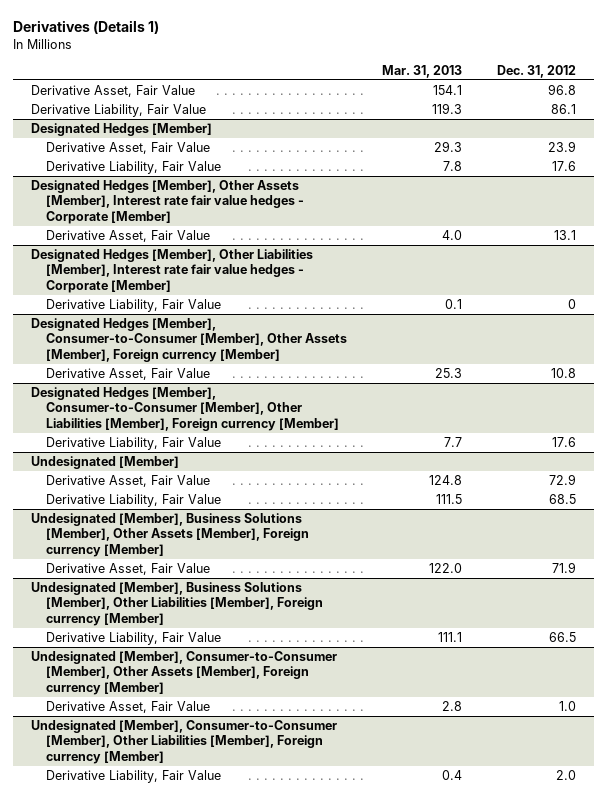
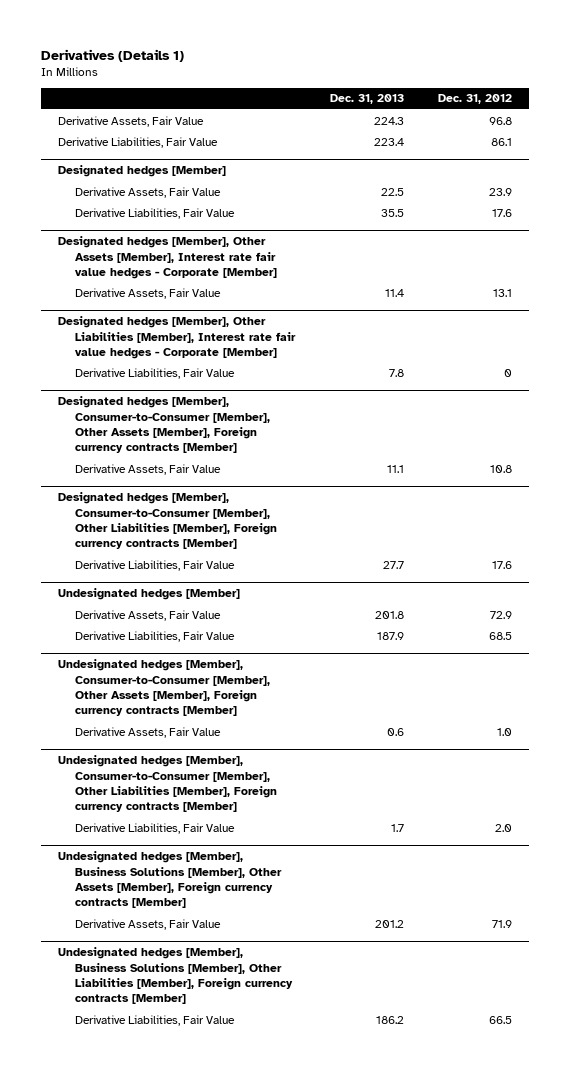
- | Mar. 31, 2013 | Dec. 31, 2012
+ | Dec. 31, 2013 | Dec. 31, 2012
- Derivative Asset, Fair Value | 154.1 | 96.8
- Derivative Liability, Fair Value | 119.3 | 86.1
- Designated Hedges [Member]
- Derivative Asset, Fair Value | 29.3 | 23.9
- Derivative Liability, Fair Value | 7.8 | 17.6
- Designated Hedges [Member], Other Assets [Member], Interest rate fair value hedges - Corporate [Member]
- Derivative Asset, Fair Value | 4.0 | 13.1
- Designated Hedges [Member], Other Liabilities [Member], Interest rate fair value hedges - Corporate [Member]
- Derivative Liability, Fair Value | 0.1 | 0
- Designated Hedges [Member], Consumer-to-Consumer [Member], Other Assets [Member], Foreign currency [Member]
- Derivative Asset, Fair Value | 25.3 | 10.8
- Designated Hedges [Member], Consumer-to-Consumer [Member], Other Liabilities [Member], Foreign currency [Member]
- Derivative Liability, Fair Value | 7.7 | 17.6
- Undesignated [Member]
- Derivative Asset, Fair Value | 124.8 | 72.9
- Derivative Liability, Fair Value | 111.5 | 68.5
- Undesignated [Member], Business Solutions [Member], Other Assets [Member], Foreign currency [Member]
- Derivative Asset, Fair Value | 122.0 | 71.9
- Undesignated [Member], Business Solutions [Member], Other Liabilities [Member], Foreign currency [Member]
- Derivative Liability, Fair Value | 111.1 | 66.5
- Undesignated [Member], Consumer-to-Consumer [Member], Other Assets [Member], Foreign currency [Member]
- Derivative Asset, Fair Value | 2.8 | 1.0
- Undesignated [Member], Consumer-to-Consumer [Member], Other Liabilities [Member], Foreign currency [Member]
- Derivative Liability, Fair Value | 0.4 | 2.0
+ Derivative Assets, Fair Value | 224.3 | 96.8
+ Derivative Liabilities, Fair Value | 223.4 | 86.1
+ Designated hedges [Member]
+ Derivative Assets, Fair Value | 22.5 | 23.9
+ Derivative Liabilities, Fair Value | 35.5 | 17.6
+ Designated hedges [Member], Other Assets [Member], Interest rate fair value hedges - Corporate [Member]
+ Derivative Assets, Fair Value | 11.4 | 13.1
+ Designated hedges [Member], Other Liabilities [Member], Interest rate fair value hedges - Corporate [Member]
+ Derivative Liabilities, Fair Value | 7.8 | 0
+ Designated hedges [Member], Consumer-to-Consumer [Member], Other Assets [Member], Foreign currency contracts [Member]
+ Derivative Assets, Fair Value | 11.1 | 10.8
+ Designated hedges [Member], Consumer-to-Consumer [Member], Other Liabilities [Member], Foreign currency contracts [Member]
+ Derivative Liabilities, Fair Value | 27.7 | 17.6
+ Undesignated hedges [Member]
+ Derivative Assets, Fair Value | 201.8 | 72.9
+ Derivative Liabilities, Fair Value | 187.9 | 68.5
+ Undesignated hedges [Member], Consumer-to-Consumer [Member], Other Assets [Member], Foreign currency contracts [Member]
+ Derivative Assets, Fair Value | 0.6 | 1.0
+ Undesignated hedges [Member], Consumer-to-Consumer [Member], Other Liabilities [Member], Foreign currency contracts [Member]
+ Derivative Liabilities, Fair Value | 1.7 | 2.0
+ Undesignated hedges [Member], Business Solutions [Member], Other Assets [Member], Foreign currency contracts [Member]
+ Derivative Assets, Fair Value | 201.2 | 71.9
+ Undesignated hedges [Member], Business Solutions [Member], Other Liabilities [Member], Foreign currency contracts [Member]
+ Derivative Liabilities, Fair Value | 186.2 | 66.5

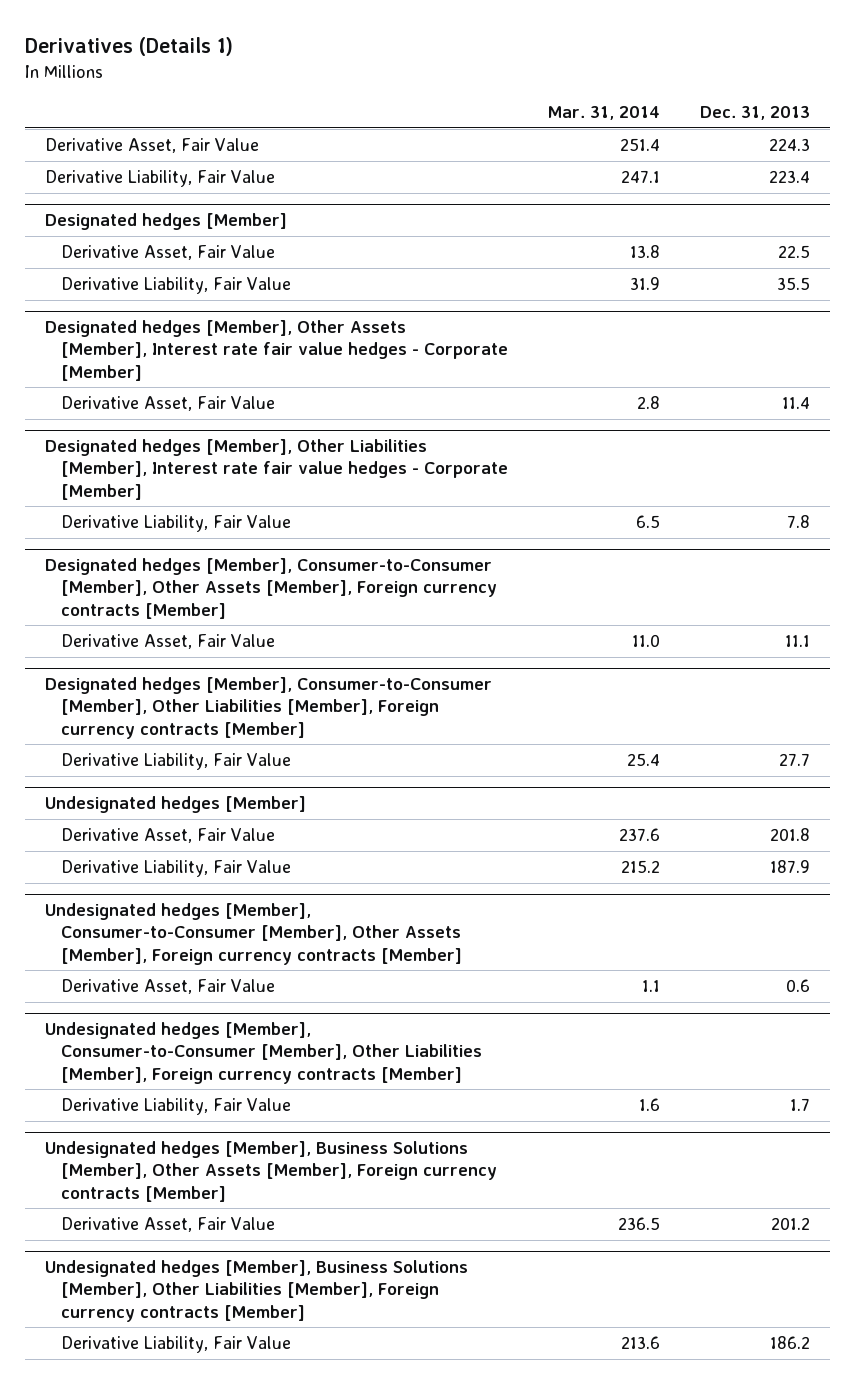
- | Dec. 31, 2013 | Dec. 31, 2012
+ | Mar. 31, 2014 | Dec. 31, 2013
- Derivative Assets, Fair Value | 224.3 | 96.8
- Derivative Liabilities, Fair Value | 223.4 | 86.1
+ Derivative Asset, Fair Value | 251.4 | 224.3
+ Derivative Liability, Fair Value | 247.1 | 223.4
@ Designated hedges [Member]
- Derivative Assets, Fair Value | 22.5 | 23.9
- Derivative Liabilities, Fair Value | 35.5 | 17.6
+ Derivative Asset, Fair Value | 13.8 | 22.5
+ Derivative Liability, Fair Value | 31.9 | 35.5
@ Designated hedges [Member], Other Assets [Member], Interest rate fair value hedges - Corporate [Member]
- Derivative Assets, Fair Value | 11.4 | 13.1
+ Derivative Asset, Fair Value | 2.8 | 11.4
@ Designated hedges [Member], Other Liabilities [Member], Interest rate fair value hedges - Corporate [Member]
- Derivative Liabilities, Fair Value | 7.8 | 0
+ Derivative Liability, Fair Value | 6.5 | 7.8
@ Designated hedges [Member], Consumer-to-Consumer [Member], Other Assets [Member], Foreign currency contracts [Member]
- Derivative Assets, Fair Value | 11.1 | 10.8
+ Derivative Asset, Fair Value | 11.0 | 11.1
@ Designated hedges [Member], Consumer-to-Consumer [Member], Other Liabilities [Member], Foreign currency contracts [Member]
- Derivative Liabilities, Fair Value | 27.7 | 17.6
+ Derivative Liability, Fair Value | 25.4 | 27.7
@ Undesignated hedges [Member]
- Derivative Assets, Fair Value | 201.8 | 72.9
- Derivative Liabilities, Fair Value | 187.9 | 68.5
+ Derivative Asset, Fair Value | 237.6 | 201.8
+ Derivative Liability, Fair Value | 215.2 | 187.9
@ Undesignated hedges [Member], Consumer-to-Consumer [Member], Other Assets [Member], Foreign currency contracts [Member]
- Derivative Assets, Fair Value | 0.6 | 1.0
+ Derivative Asset, Fair Value | 1.1 | 0.6
@ Undesignated hedges [Member], Consumer-to-Consumer [Member], Other Liabilities [Member], Foreign currency contracts [Member]
- Derivative Liabilities, Fair Value | 1.7 | 2.0
+ Derivative Liability, Fair Value | 1.6 | 1.7
@ Undesignated hedges [Member], Business Solutions [Member], Other Assets [Member], Foreign currency contracts [Member]
- Derivative Assets, Fair Value | 201.2 | 71.9
+ Derivative Asset, Fair Value | 236.5 | 201.2
@ Undesignated hedges [Member], Business Solutions [Member], Other Liabilities [Member], Foreign currency contracts [Member]
- Derivative Liabilities, Fair Value | 186.2 | 66.5
+ Derivative Liability, Fair Value | 213.6 | 186.2

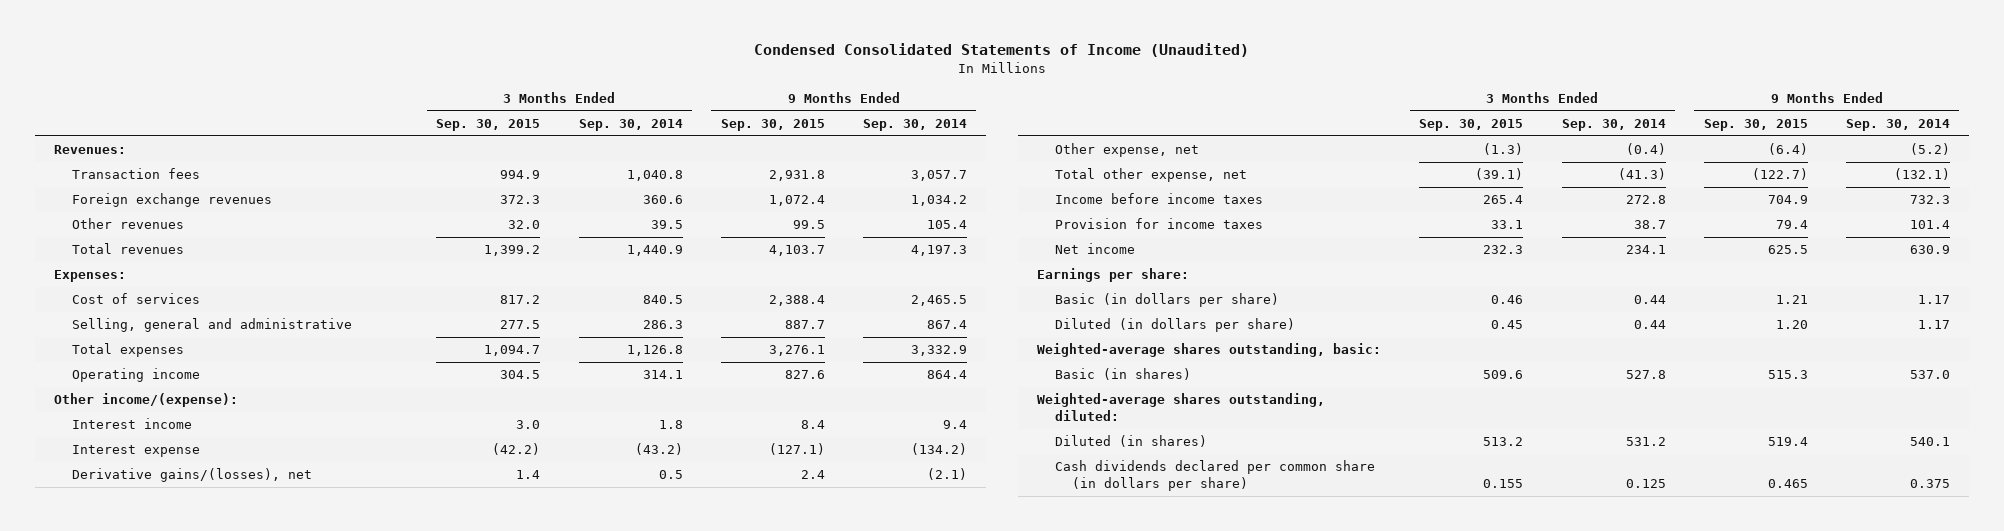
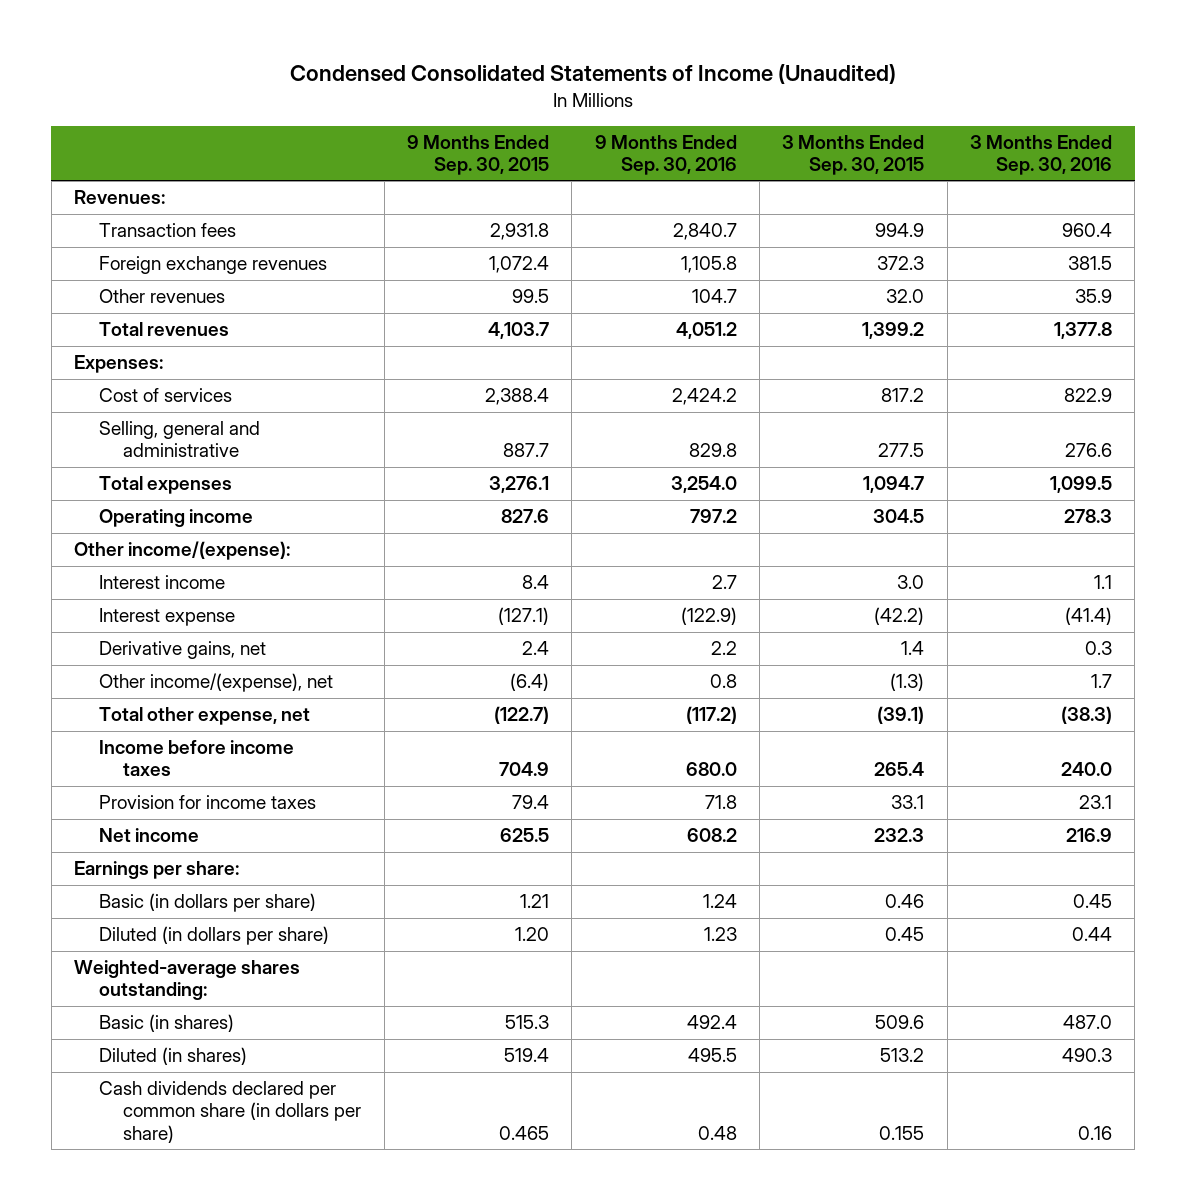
- | 3 Months Ended Sep. 30, 2015 | 3 Months Ended Sep. 30, 2014 | 9 Months Ended Sep. 30, 2015 | 9 Months Ended Sep. 30, 2014
+ | 9 Months Ended Sep. 30, 2015 | 9 Months Ended Sep. 30, 2016 | 3 Months Ended Sep. 30, 2015 | 3 Months Ended Sep. 30, 2016
- Derivative gains/(losses), net | 1.4 | 0.5 | 2.4 | (2.1)
- Other expense, net | (1.3) | (0.4) | (6.4) | (5.2)
+ Derivative gains, net | 2.4 | 2.2 | 1.4 | 0.3
+ Other income/(expense), net | (6.4) | 0.8 | (1.3) | 1.7
- Weighted-average shares outstanding, basic:
+ Weighted-average shares outstanding:
- Weighted-average shares outstanding, diluted:

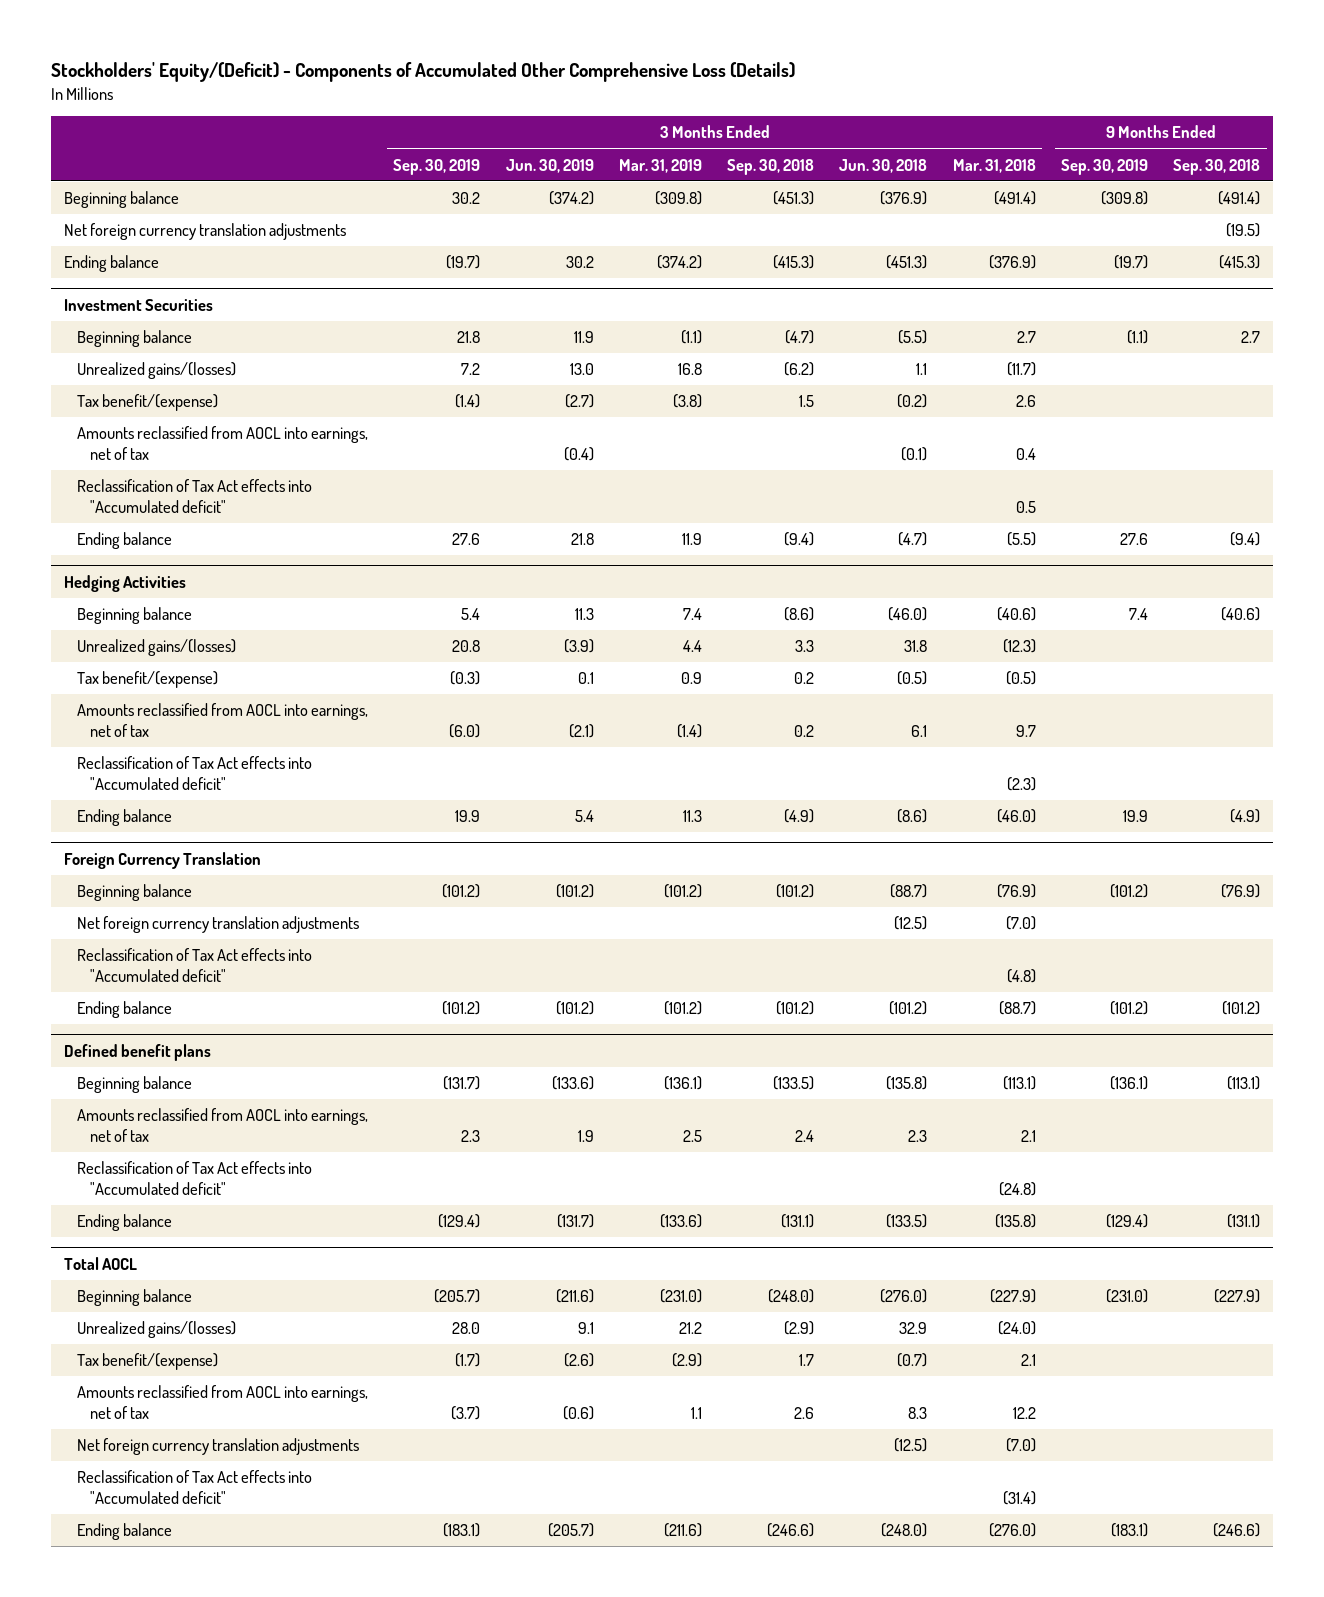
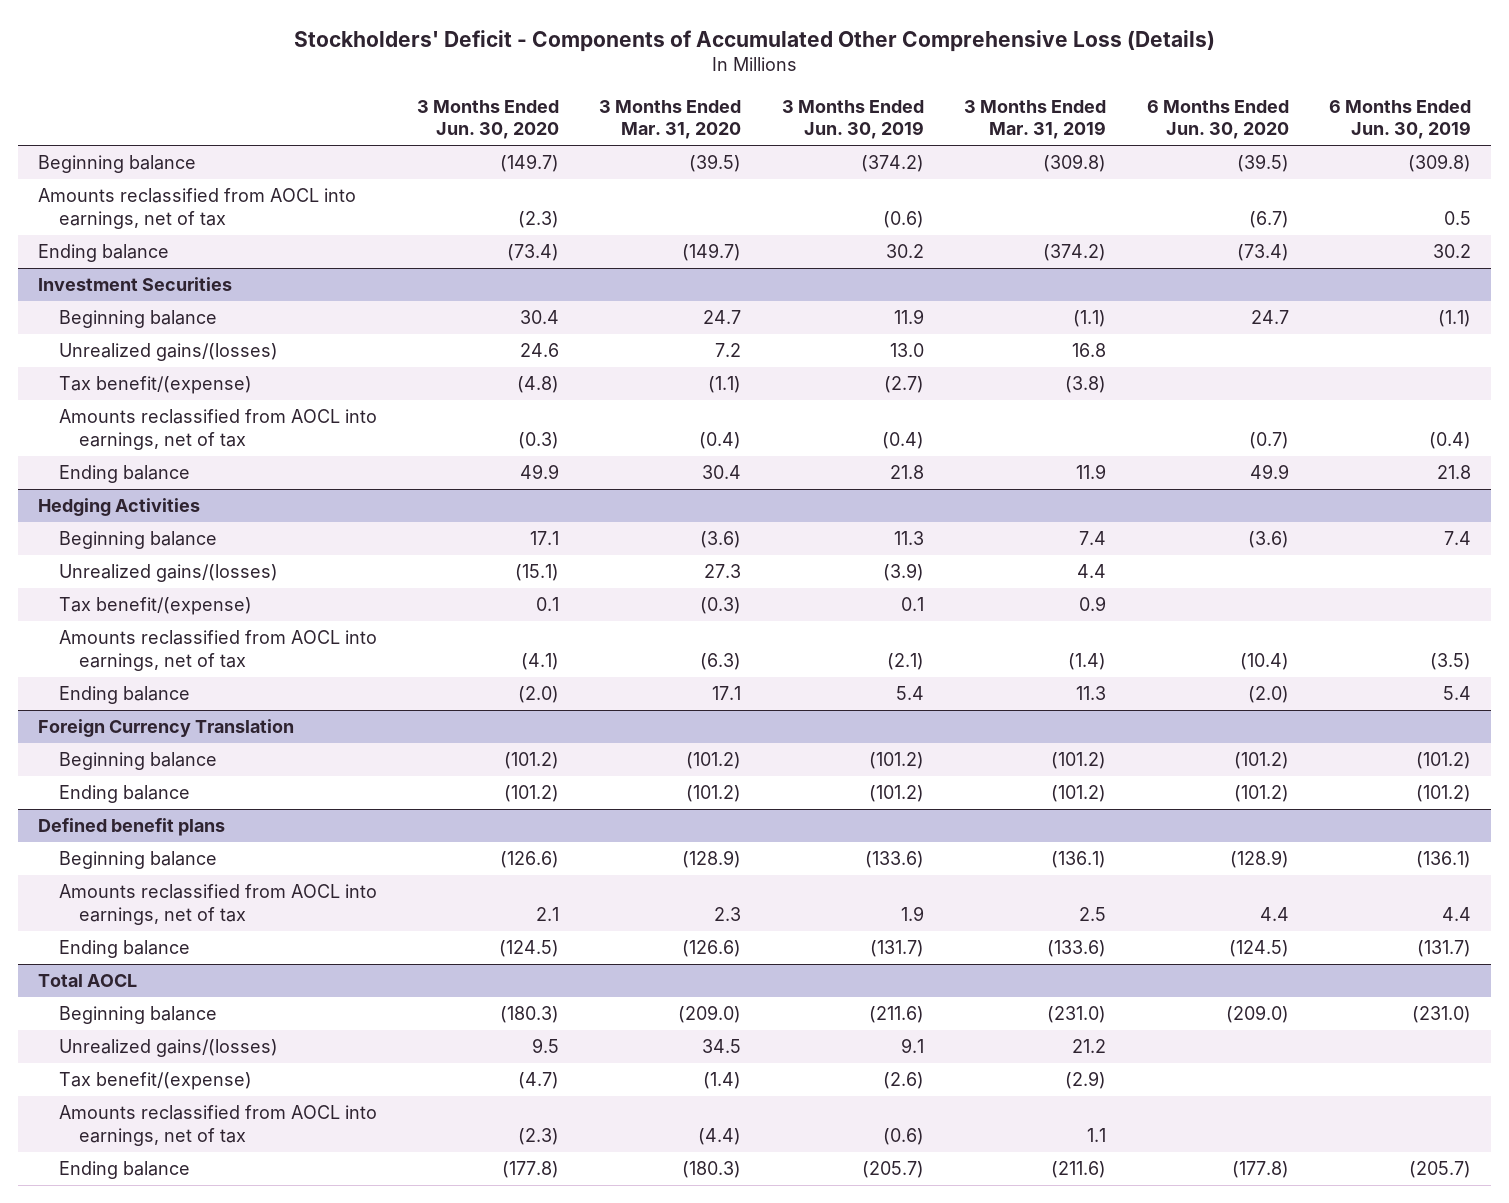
- Stockholders' Equity/(Deficit) - Components of Accumulated Other Comprehensive Loss (Details)
+ Stockholders' Deficit - Components of Accumulated Other Comprehensive Loss (Details)
- | 3 Months Ended Sep. 30, 2019 | 3 Months Ended Jun. 30, 2019 | 3 Months Ended Mar. 31, 2019 | 3 Months Ended Sep. 30, 2018 | 3 Months Ended Jun. 30, 2018 | 3 Months Ended Mar. 31, 2018 | 9 Months Ended Sep. 30, 2019 | 9 Months Ended Sep. 30, 2018
+ | 3 Months Ended Jun. 30, 2020 | 3 Months Ended Mar. 31, 2020 | 3 Months Ended Jun. 30, 2019 | 3 Months Ended Mar. 31, 2019 | 6 Months Ended Jun. 30, 2020 | 6 Months Ended Jun. 30, 2019
- Net foreign currency translation adjustments | | | | | | | | (19.5)
+ Amounts reclassified from AOCL into earnings, net of tax | (2.3) | | (0.6) | | (6.7) | 0.5
@ Investment Securities
- Reclassification of Tax Act effects into "Accumulated deficit" | | | | | | 0.5 | |
@ Hedging Activities
- Reclassification of Tax Act effects into "Accumulated deficit" | | | | | | (2.3) | |
@ Foreign Currency Translation
- Net foreign currency translation adjustments | | | | | (12.5) | (7.0) | |
- Reclassification of Tax Act effects into "Accumulated deficit" | | | | | | (4.8) | |
@ Defined benefit plans
- Reclassification of Tax Act effects into "Accumulated deficit" | | | | | | (24.8) | |
@ Total AOCL
- Net foreign currency translation adjustments | | | | | (12.5) | (7.0) | |
- Reclassification of Tax Act effects into "Accumulated deficit" | | | | | | (31.4) | |

